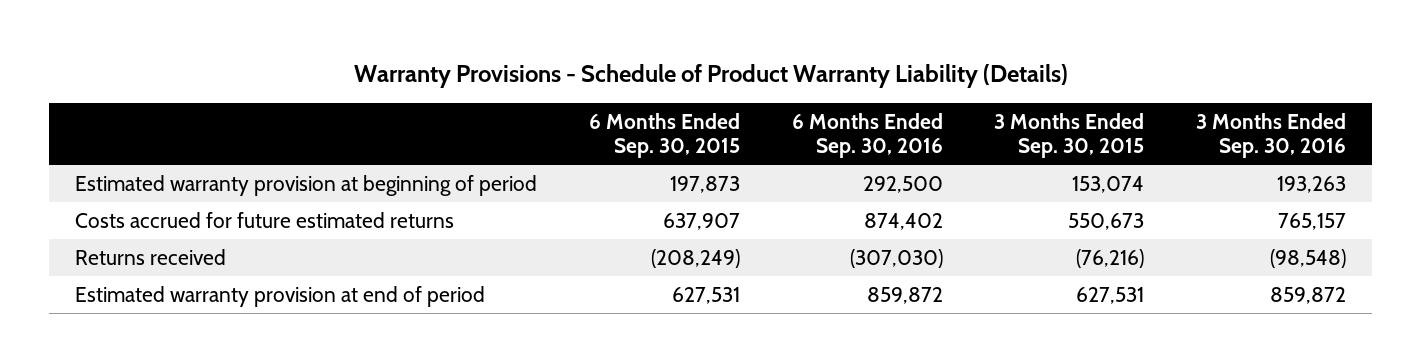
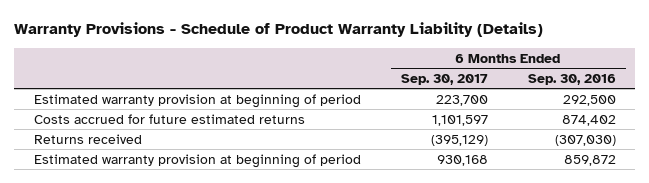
- | 6 Months Ended Sep. 30, 2015 | 6 Months Ended Sep. 30, 2016 | 3 Months Ended Sep. 30, 2015 | 3 Months Ended Sep. 30, 2016
+ | 6 Months Ended Sep. 30, 2017 | 6 Months Ended Sep. 30, 2016
- Estimated warranty provision at end of period | 627,531 | 859,872 | 627,531 | 859,872
+ Estimated warranty provision at beginning of period | 930,168 | 859,872

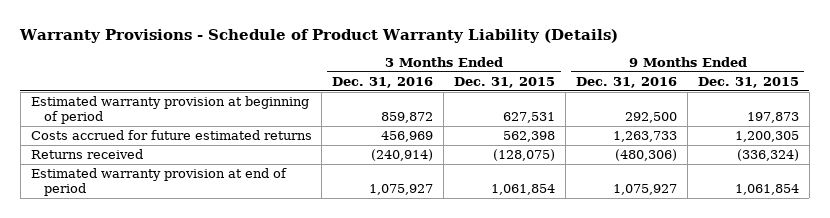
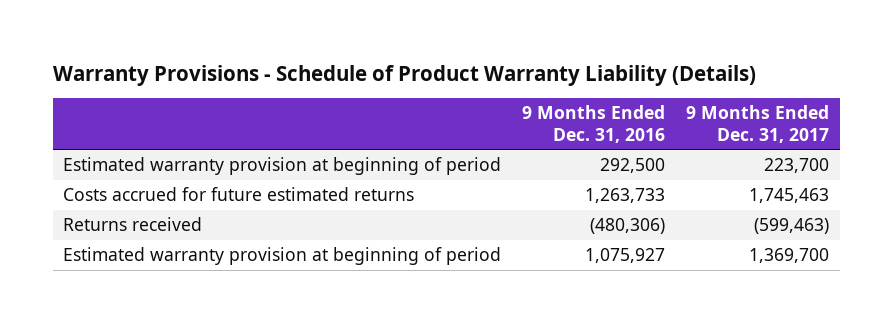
- | 3 Months Ended Dec. 31, 2016 | 3 Months Ended Dec. 31, 2015 | 9 Months Ended Dec. 31, 2016 | 9 Months Ended Dec. 31, 2015
+ | 9 Months Ended Dec. 31, 2016 | 9 Months Ended Dec. 31, 2017
- Estimated warranty provision at end of period | 1,075,927 | 1,061,854 | 1,075,927 | 1,061,854
+ Estimated warranty provision at beginning of period | 1,075,927 | 1,369,700

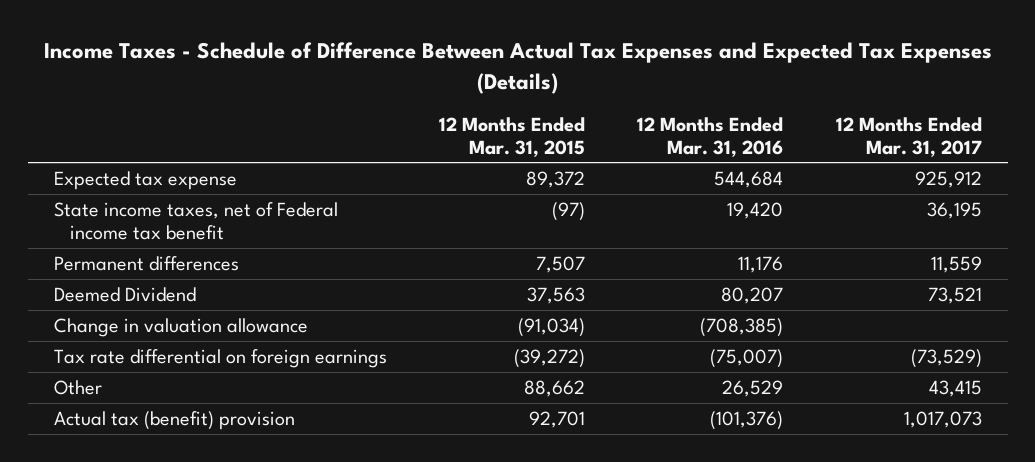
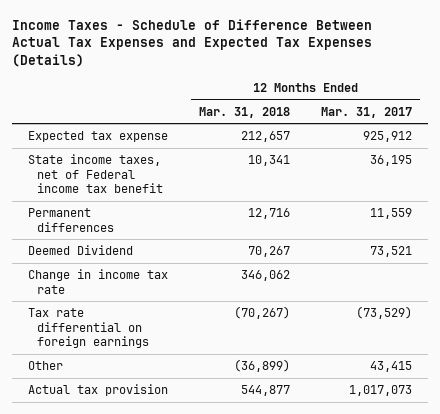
- | 12 Months Ended Mar. 31, 2015 | 12 Months Ended Mar. 31, 2016 | 12 Months Ended Mar. 31, 2017
+ | 12 Months Ended Mar. 31, 2018 | 12 Months Ended Mar. 31, 2017
- Change in valuation allowance | (91,034) | (708,385) |
+ Change in income tax rate | 346,062 |
- Actual tax (benefit) provision | 92,701 | (101,376) | 1,017,073
+ Actual tax provision | 544,877 | 1,017,073

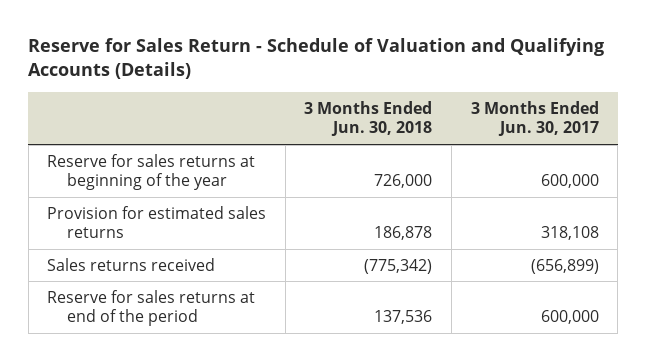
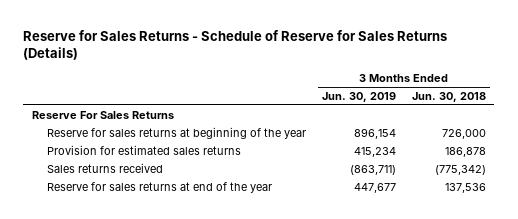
- Reserve for Sales Return - Schedule of Valuation and Qualifying Accounts (Details)
+ Reserve for Sales Returns - Schedule of Reserve for Sales Returns (Details)
- | 3 Months Ended Jun. 30, 2018 | 3 Months Ended Jun. 30, 2017
+ | 3 Months Ended Jun. 30, 2019 | 3 Months Ended Jun. 30, 2018
+ Reserve For Sales Returns
- Reserve for sales returns at end of the period | 137,536 | 600,000
+ Reserve for sales returns at end of the year | 447,677 | 137,536

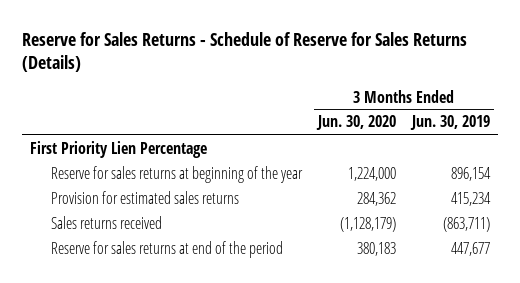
- | 3 Months Ended Jun. 30, 2019 | 3 Months Ended Jun. 30, 2018
+ | 3 Months Ended Jun. 30, 2020 | 3 Months Ended Jun. 30, 2019
- Reserve For Sales Returns
+ First Priority Lien Percentage
- Reserve for sales returns at end of the year | 447,677 | 137,536
+ Reserve for sales returns at end of the period | 380,183 | 447,677

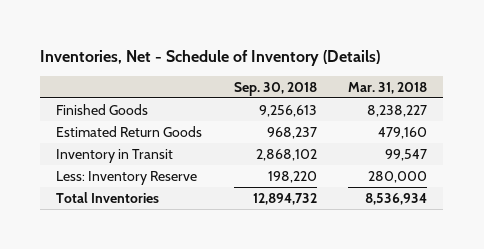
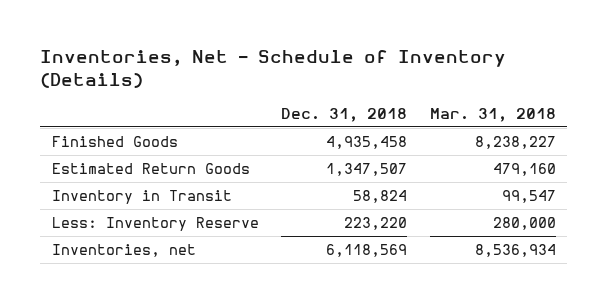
- | Sep. 30, 2018 | Mar. 31, 2018
+ | Dec. 31, 2018 | Mar. 31, 2018
- Total Inventories | 12,894,732 | 8,536,934
+ Inventories, net | 6,118,569 | 8,536,934

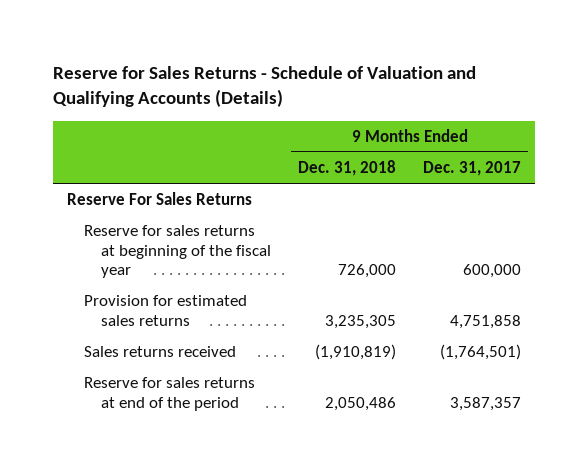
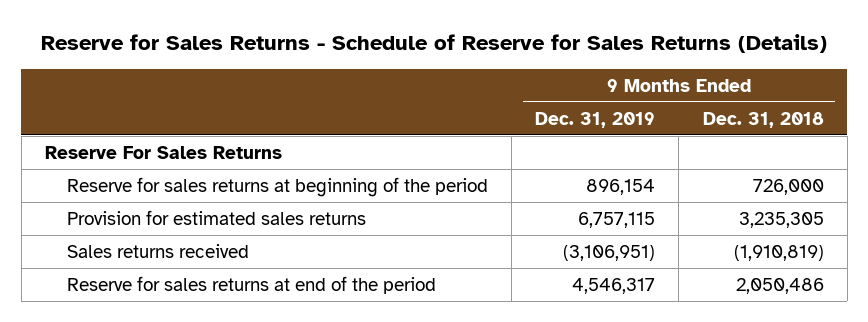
- Reserve for Sales Returns - Schedule of Valuation and Qualifying Accounts (Details)
+ Reserve for Sales Returns - Schedule of Reserve for Sales Returns (Details)
- | 9 Months Ended Dec. 31, 2018 | 9 Months Ended Dec. 31, 2017
+ | 9 Months Ended Dec. 31, 2019 | 9 Months Ended Dec. 31, 2018
- Reserve for sales returns at beginning of the fiscal year | 726,000 | 600,000
+ Reserve for sales returns at beginning of the period | 896,154 | 726,000

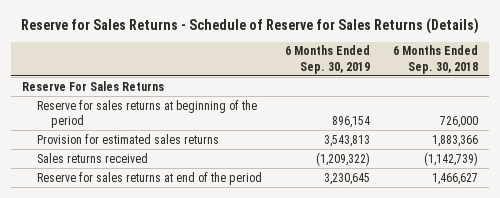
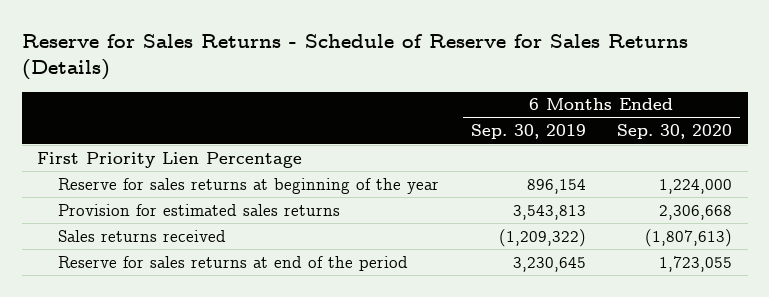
- | 6 Months Ended Sep. 30, 2019 | 6 Months Ended Sep. 30, 2018
+ | 6 Months Ended Sep. 30, 2019 | 6 Months Ended Sep. 30, 2020
- Reserve For Sales Returns
- Reserve for sales returns at beginning of the period | 896,154 | 726,000
+ First Priority Lien Percentage
+ Reserve for sales returns at beginning of the year | 896,154 | 1,224,000

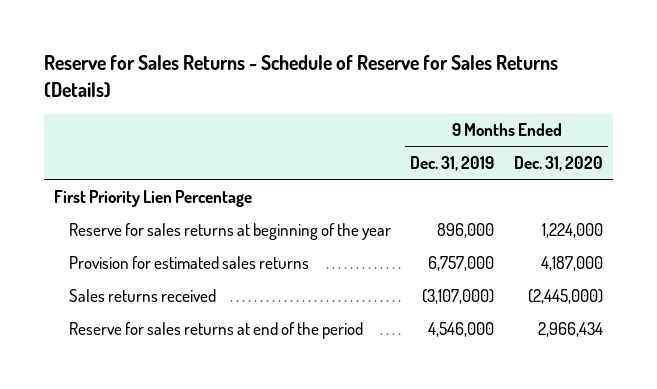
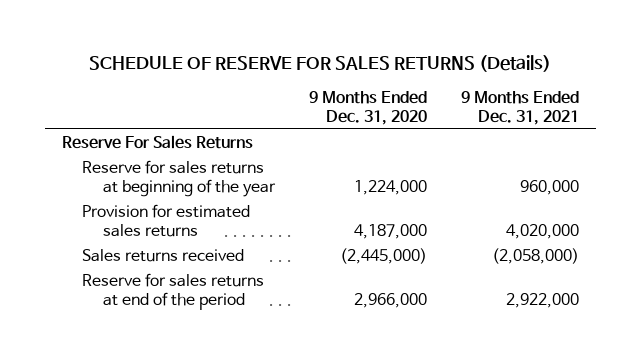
- Reserve for Sales Returns - Schedule of Reserve for Sales Returns (Details)
+ SCHEDULE OF RESERVE FOR SALES RETURNS (Details)
- | 9 Months Ended Dec. 31, 2019 | 9 Months Ended Dec. 31, 2020
+ | 9 Months Ended Dec. 31, 2020 | 9 Months Ended Dec. 31, 2021
- First Priority Lien Percentage
+ Reserve For Sales Returns
- Reserve for sales returns at end of the period | 4,546,000 | 2,966,434
+ Reserve for sales returns at end of the period | 2,966,000 | 2,922,000

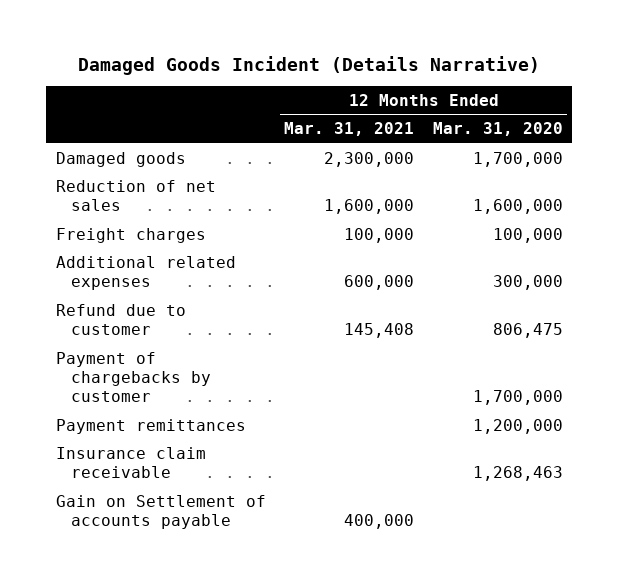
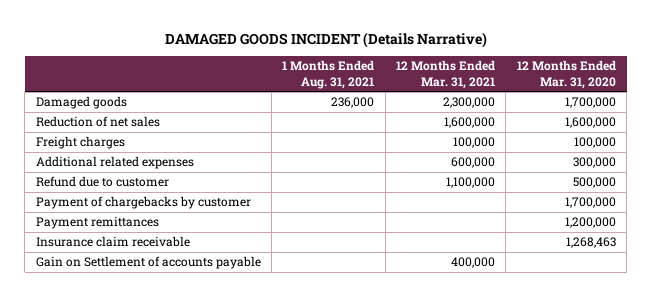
- Damaged Goods Incident (Details Narrative)
+ DAMAGED GOODS INCIDENT (Details Narrative)
- | 12 Months Ended Mar. 31, 2021 | 12 Months Ended Mar. 31, 2020
+ | 1 Months Ended Aug. 31, 2021 | 12 Months Ended Mar. 31, 2021 | 12 Months Ended Mar. 31, 2020
- Refund due to customer | 145,408 | 806,475
+ Refund due to customer | | 1,100,000 | 500,000

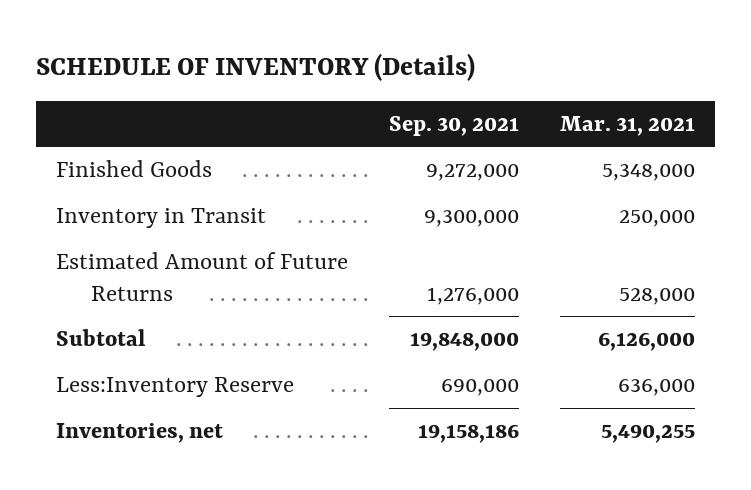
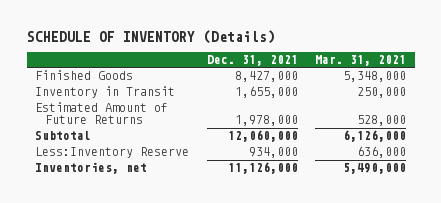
- | Sep. 30, 2021 | Mar. 31, 2021
+ | Dec. 31, 2021 | Mar. 31, 2021
- Inventories, net | 19,158,186 | 5,490,255
+ Inventories, net | 11,126,000 | 5,490,000

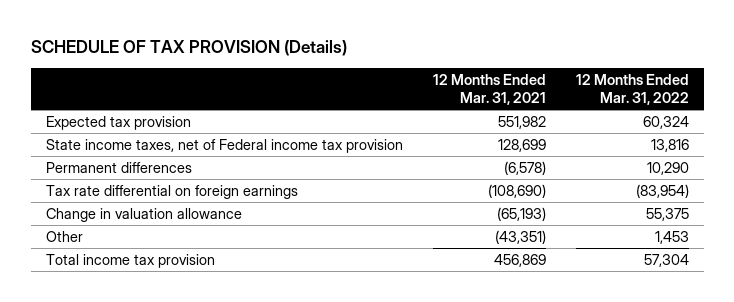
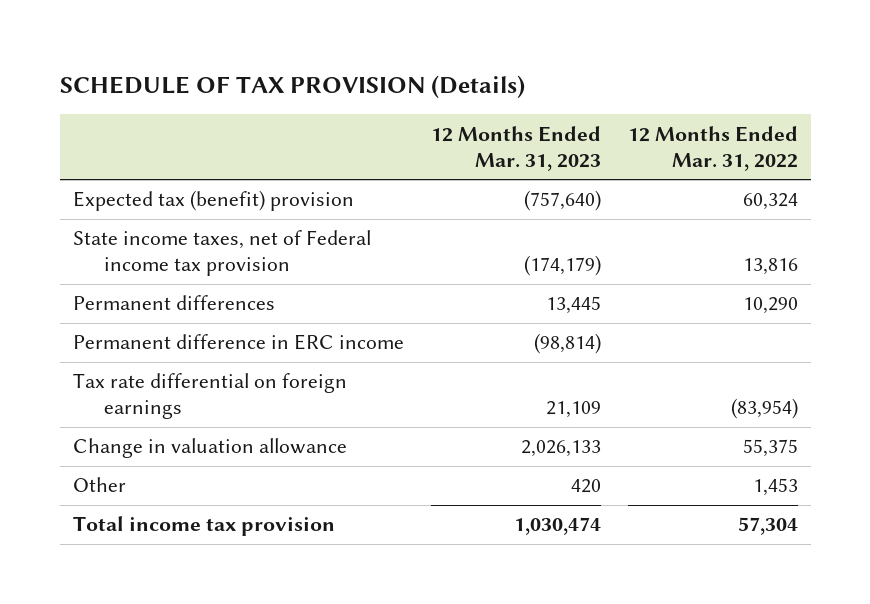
- | 12 Months Ended Mar. 31, 2021 | 12 Months Ended Mar. 31, 2022
+ | 12 Months Ended Mar. 31, 2023 | 12 Months Ended Mar. 31, 2022
- Expected tax provision | 551,982 | 60,324
+ Expected tax (benefit) provision | (757,640) | 60,324
+ Permanent difference in ERC income | (98,814) |

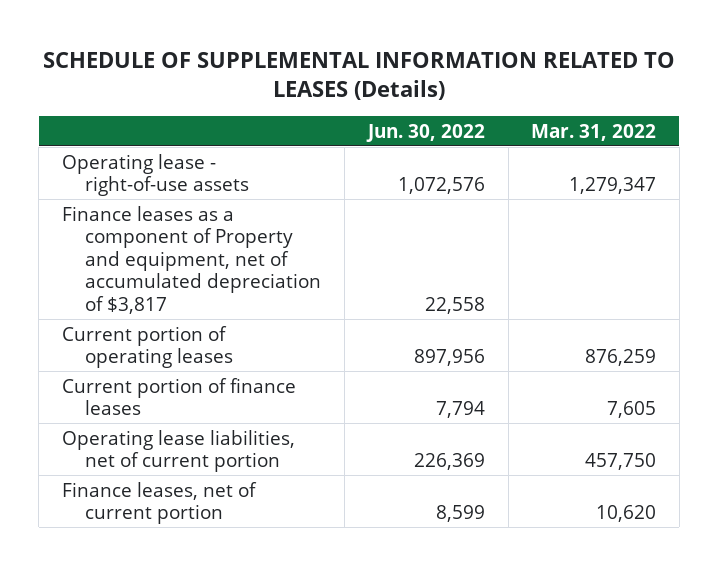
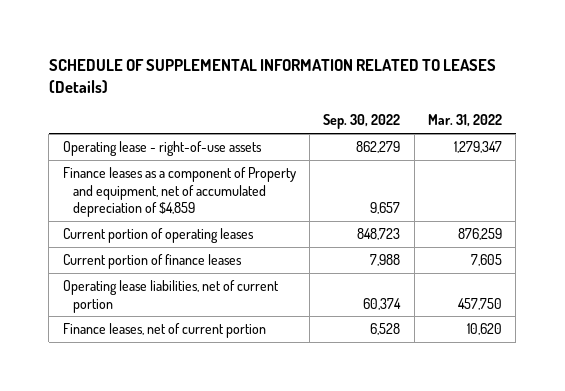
- | Jun. 30, 2022 | Mar. 31, 2022
+ | Sep. 30, 2022 | Mar. 31, 2022
- Finance leases as a component of Property and equipment, net of accumulated depreciation of $3,817 | 22,558 |
+ Finance leases as a component of Property and equipment, net of accumulated depreciation of $4,859 | 9,657 |

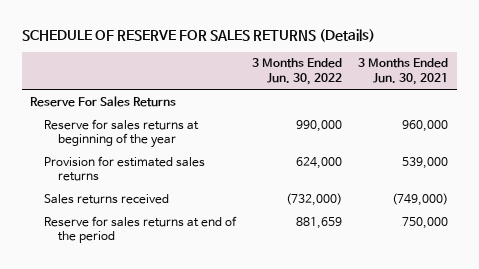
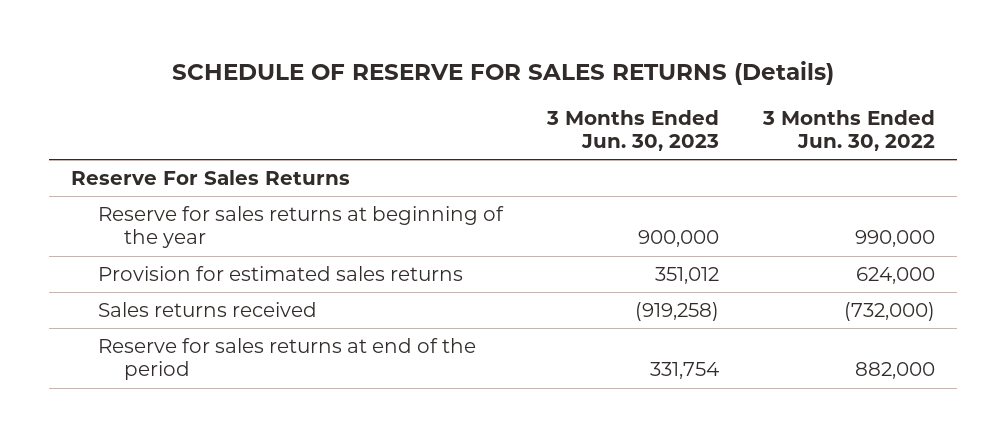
- | 3 Months Ended Jun. 30, 2022 | 3 Months Ended Jun. 30, 2021
+ | 3 Months Ended Jun. 30, 2023 | 3 Months Ended Jun. 30, 2022
- Reserve for sales returns at end of the period | 881,659 | 750,000
+ Reserve for sales returns at end of the period | 331,754 | 882,000

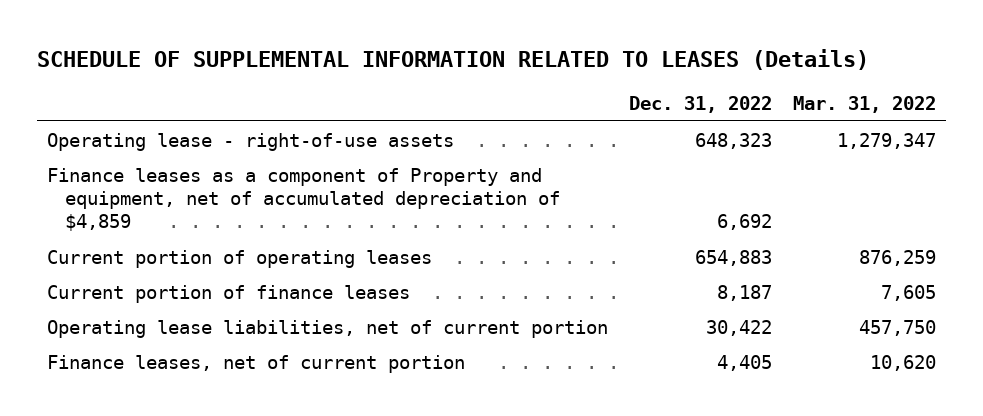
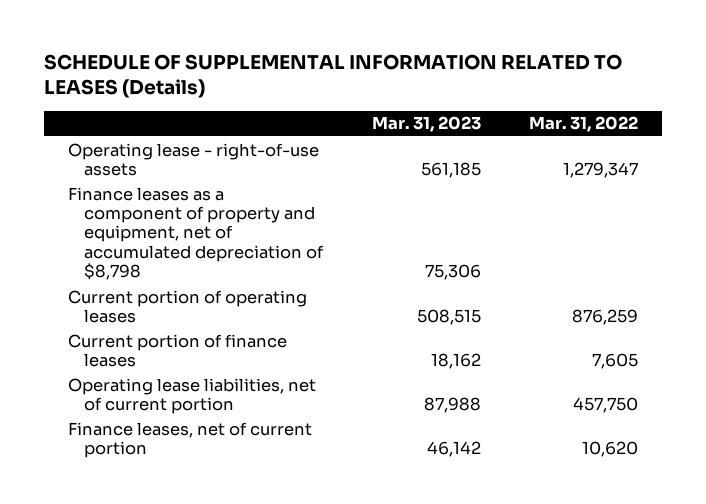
- | Dec. 31, 2022 | Mar. 31, 2022
+ | Mar. 31, 2023 | Mar. 31, 2022
- Finance leases as a component of Property and equipment, net of accumulated depreciation of $4,859 | 6,692 |
+ Finance leases as a component of property and equipment, net of accumulated depreciation of $8,798 | 75,306 |

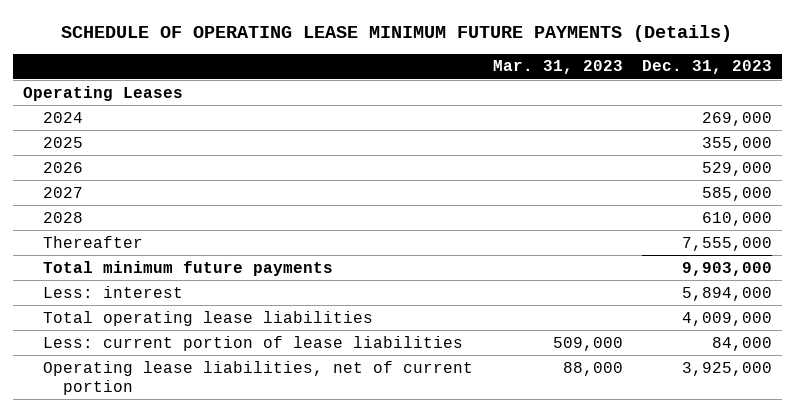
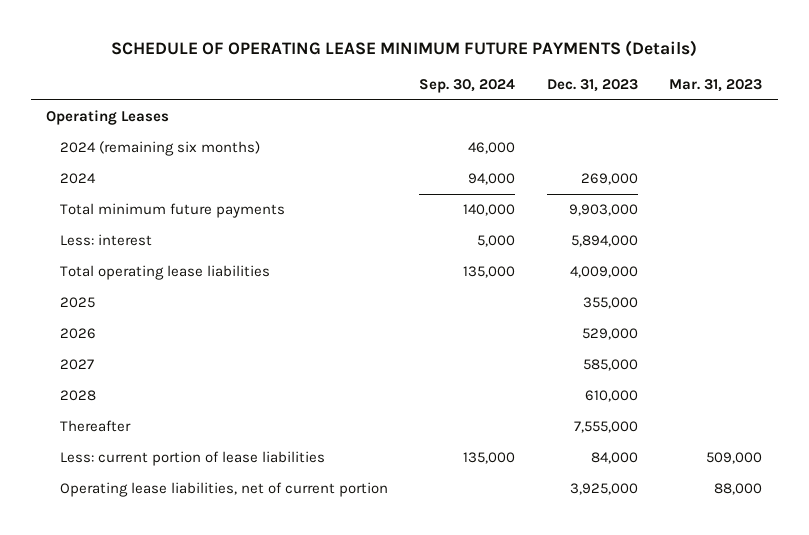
- | Mar. 31, 2023 | Dec. 31, 2023
+ | Sep. 30, 2024 | Dec. 31, 2023 | Mar. 31, 2023
+ 2024 (remaining six months) | 46,000 | |
moved up: Total minimum future payments | 140,000 | 9,903,000 |
moved up: Less: interest | 5,000 | 5,894,000 |
moved up: Total operating lease liabilities | 135,000 | 4,009,000 |

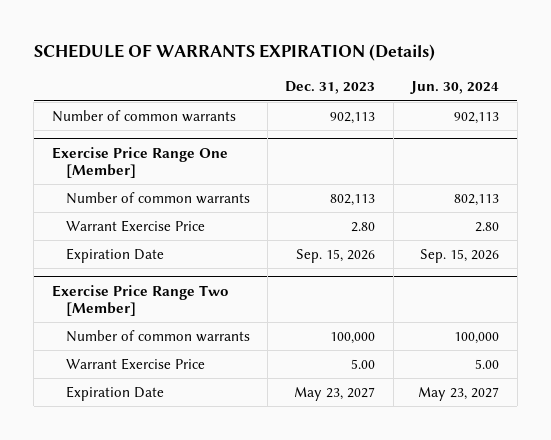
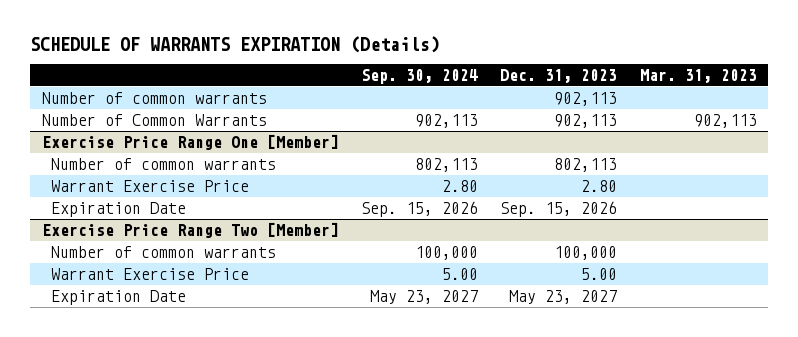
- | Dec. 31, 2023 | Jun. 30, 2024
+ | Sep. 30, 2024 | Dec. 31, 2023 | Mar. 31, 2023
+ Number of Common Warrants | 902,113 | 902,113 | 902,113

